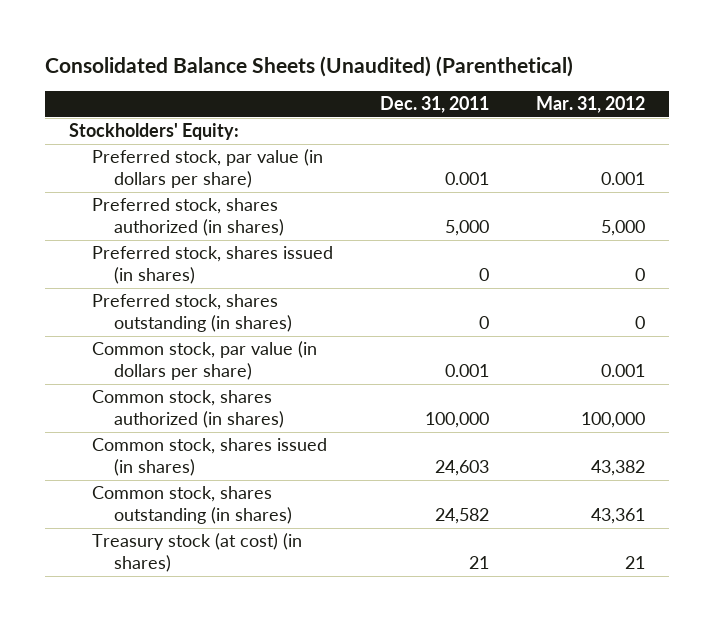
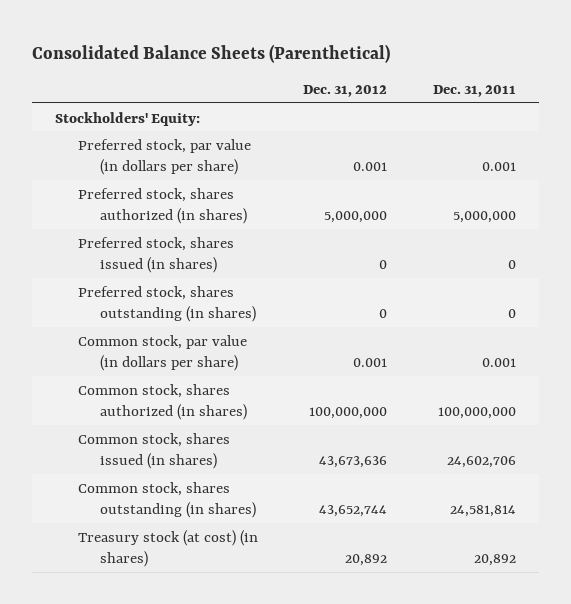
- Consolidated Balance Sheets (Unaudited) (Parenthetical)
+ Consolidated Balance Sheets (Parenthetical)
- | Dec. 31, 2011 | Mar. 31, 2012
+ | Dec. 31, 2012 | Dec. 31, 2011
- Preferred stock, shares authorized (in shares) | 5,000 | 5,000
+ Preferred stock, shares authorized (in shares) | 5,000,000 | 5,000,000
- Common stock, shares authorized (in shares) | 100,000 | 100,000
- Common stock, shares issued (in shares) | 24,603 | 43,382
- Common stock, shares outstanding (in shares) | 24,582 | 43,361
- Treasury stock (at cost) (in shares) | 21 | 21
+ Common stock, shares authorized (in shares) | 100,000,000 | 100,000,000
+ Common stock, shares issued (in shares) | 43,673,636 | 24,602,706
+ Common stock, shares outstanding (in shares) | 43,652,744 | 24,581,814
+ Treasury stock (at cost) (in shares) | 20,892 | 20,892

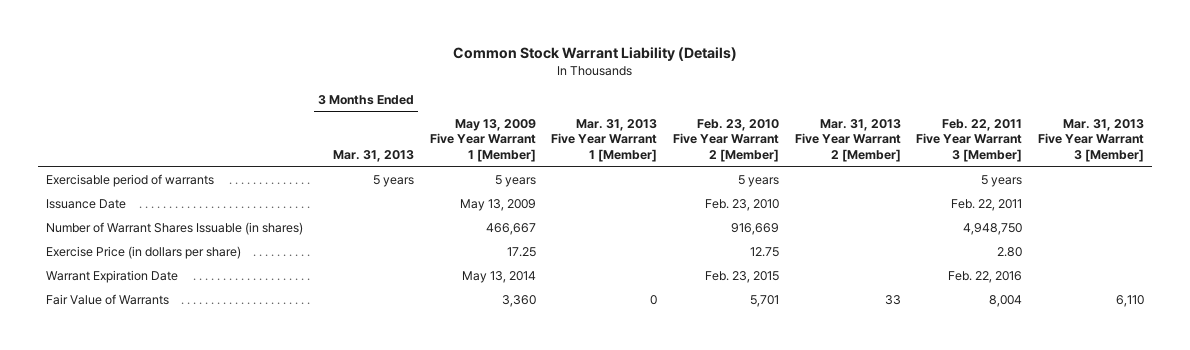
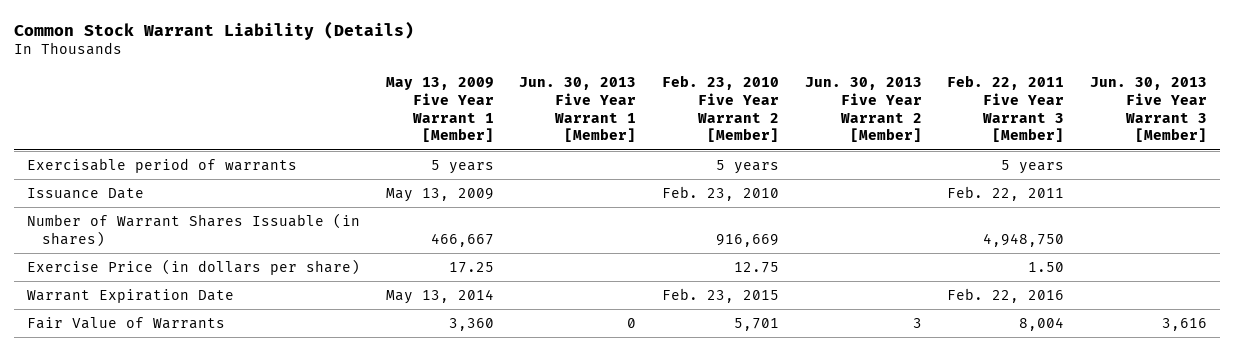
- | 3 Months Ended Mar. 31, 2013 | May 13, 2009 Five Year Warrant 1 [Member] | Mar. 31, 2013 Five Year Warrant 1 [Member] | Feb. 23, 2010 Five Year Warrant 2 [Member] | Mar. 31, 2013 Five Year Warrant 2 [Member] | Feb. 22, 2011 Five Year Warrant 3 [Member] | Mar. 31, 2013 Five Year Warrant 3 [Member]
+ | May 13, 2009 Five Year Warrant 1 [Member] | Jun. 30, 2013 Five Year Warrant 1 [Member] | Feb. 23, 2010 Five Year Warrant 2 [Member] | Jun. 30, 2013 Five Year Warrant 2 [Member] | Feb. 22, 2011 Five Year Warrant 3 [Member] | Jun. 30, 2013 Five Year Warrant 3 [Member]
- Exercise Price (in dollars per share) | | 17.25 | | 12.75 | | 2.80 |
+ Exercise Price (in dollars per share) | 17.25 | | 12.75 | | 1.50 |

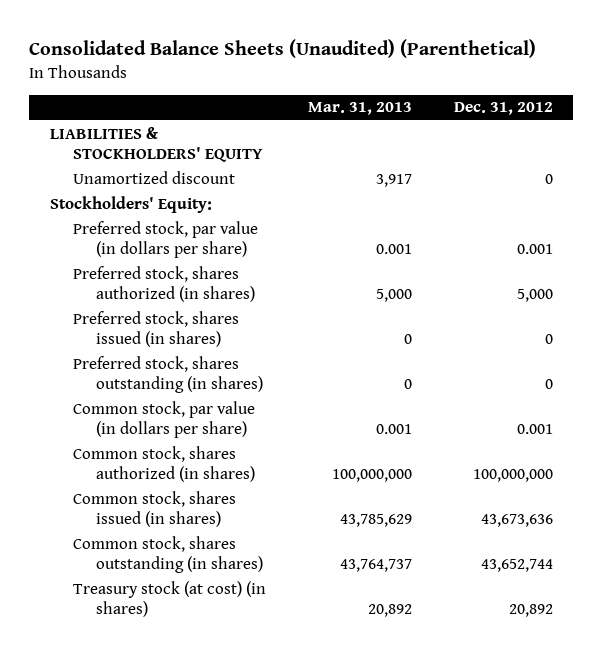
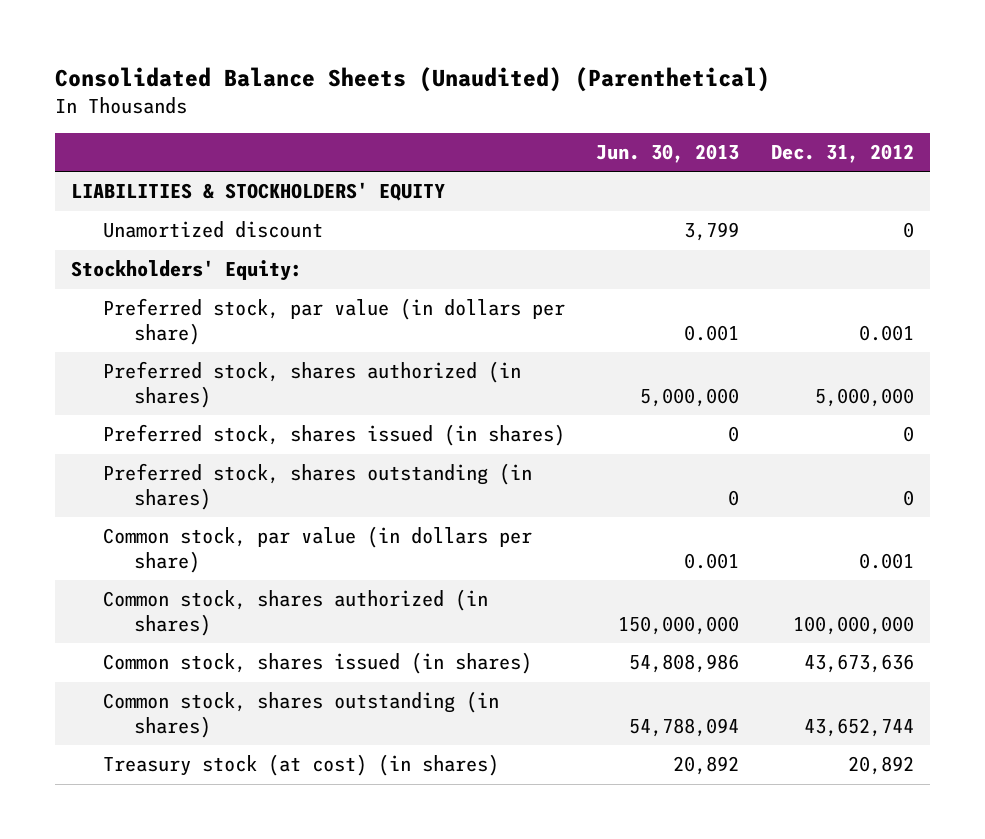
- | Mar. 31, 2013 | Dec. 31, 2012
+ | Jun. 30, 2013 | Dec. 31, 2012
- Preferred stock, shares authorized (in shares) | 5,000 | 5,000
+ Preferred stock, shares authorized (in shares) | 5,000,000 | 5,000,000

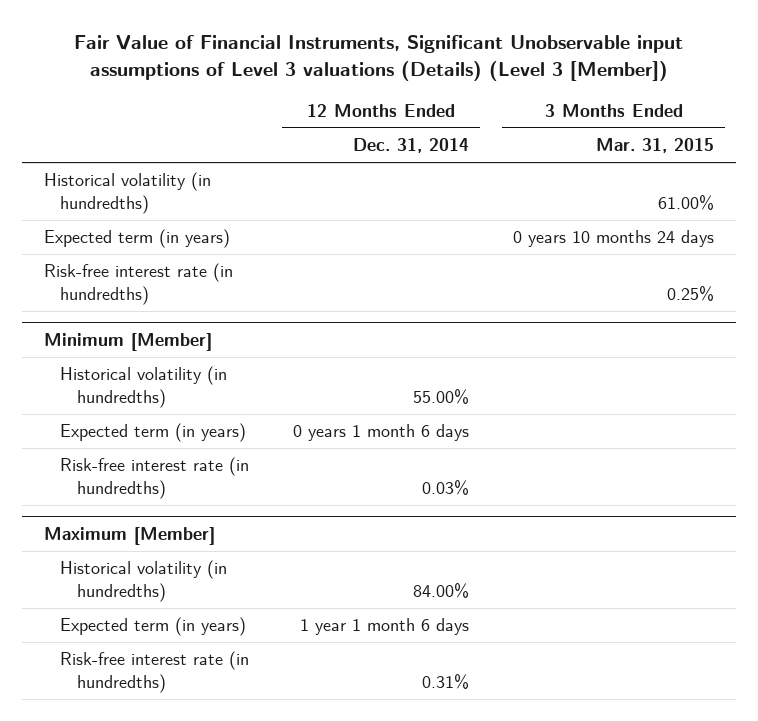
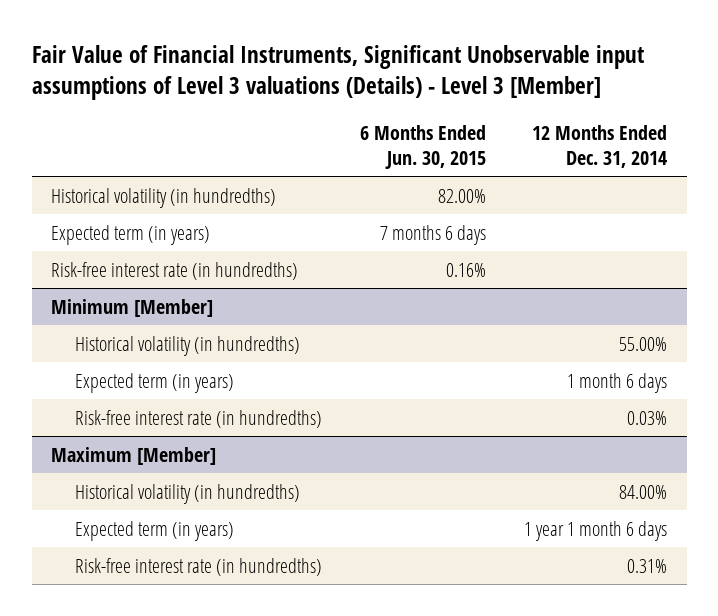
- Fair Value of Financial Instruments, Significant Unobservable input assumptions of Level 3 valuations (Details) (Level 3 [Member])
+ Fair Value of Financial Instruments, Significant Unobservable input assumptions of Level 3 valuations (Details) - Level 3 [Member]
- | 12 Months Ended Dec. 31, 2014 | 3 Months Ended Mar. 31, 2015
+ | 6 Months Ended Jun. 30, 2015 | 12 Months Ended Dec. 31, 2014
@ Minimum [Member]
- Expected term (in years) | 0 years 1 month 6 days |
+ Expected term (in years) | | 1 month 6 days

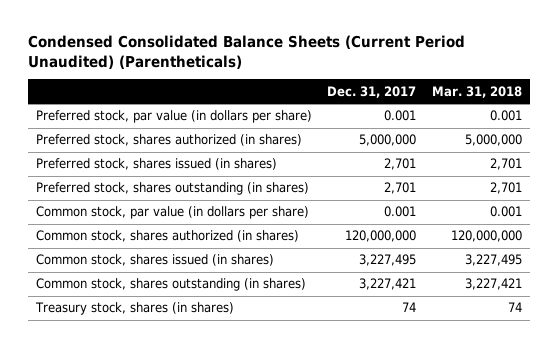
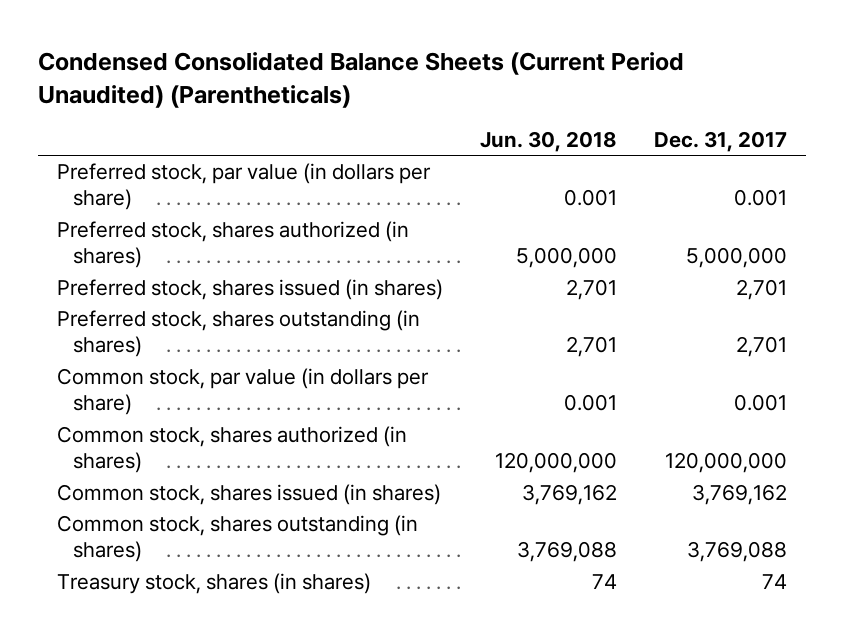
- | Dec. 31, 2017 | Mar. 31, 2018
+ | Jun. 30, 2018 | Dec. 31, 2017
- Common stock, shares issued (in shares) | 3,227,495 | 3,227,495
- Common stock, shares outstanding (in shares) | 3,227,421 | 3,227,421
+ Common stock, shares issued (in shares) | 3,769,162 | 3,769,162
+ Common stock, shares outstanding (in shares) | 3,769,088 | 3,769,088

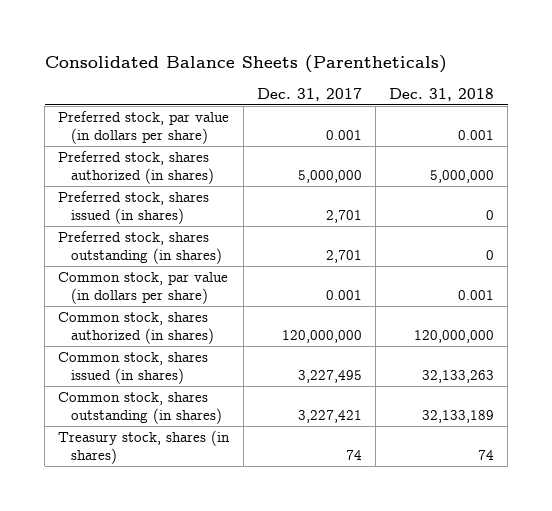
- Condensed Consolidated Balance Sheets (Current Period Unaudited) (Parentheticals)
+ Consolidated Balance Sheets (Parentheticals)
- | Jun. 30, 2018 | Dec. 31, 2017
+ | Dec. 31, 2017 | Dec. 31, 2018
- Common stock, shares issued (in shares) | 3,769,162 | 3,769,162
- Common stock, shares outstanding (in shares) | 3,769,088 | 3,769,088
+ Common stock, shares issued (in shares) | 3,227,495 | 32,133,263
+ Common stock, shares outstanding (in shares) | 3,227,421 | 32,133,189

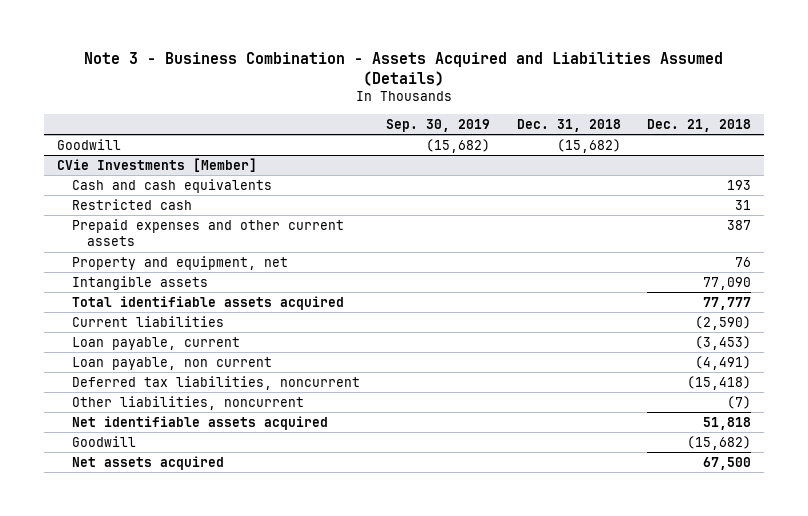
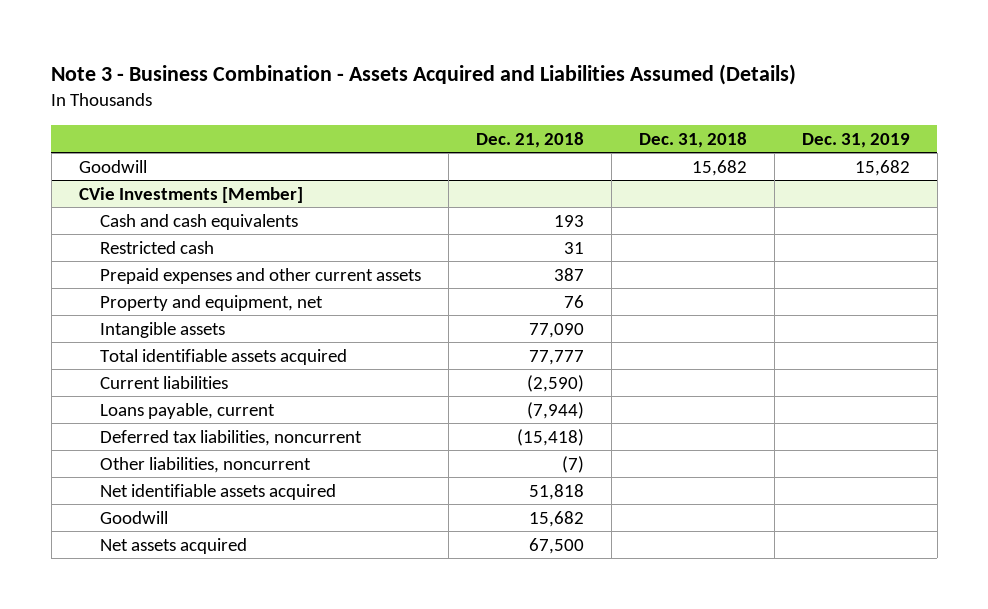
- | Sep. 30, 2019 | Dec. 31, 2018 | Dec. 21, 2018
+ | Dec. 21, 2018 | Dec. 31, 2018 | Dec. 31, 2019
- Goodwill | (15,682) | (15,682) |
+ Goodwill | | 15,682 | 15,682
@ CVie Investments [Member]
- Loan payable, current | | | (3,453)
- Loan payable, non current | | | (4,491)
+ Loans payable, current | (7,944) | |
- Goodwill | | | (15,682)
+ Goodwill | 15,682 | |

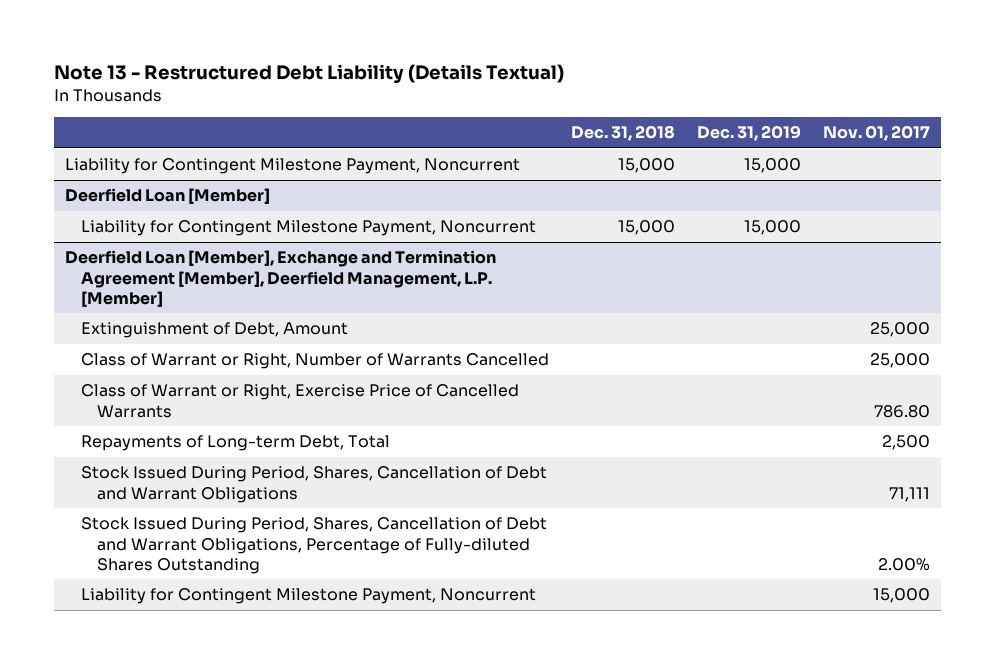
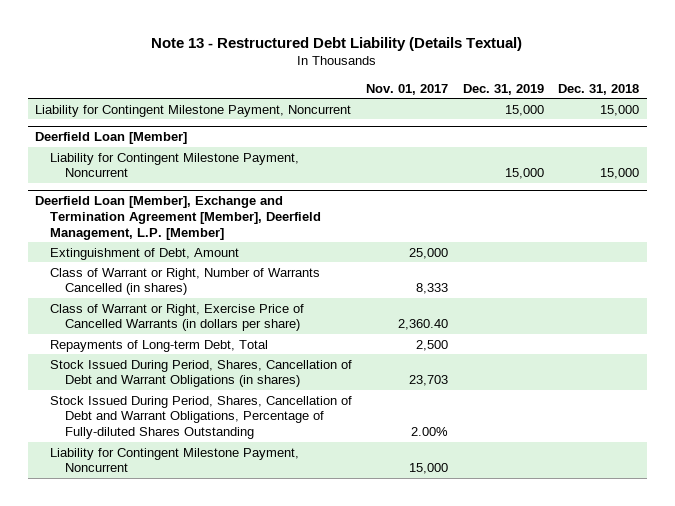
- | Dec. 31, 2018 | Dec. 31, 2019 | Nov. 01, 2017
+ | Nov. 01, 2017 | Dec. 31, 2019 | Dec. 31, 2018
@ Deerfield Loan [Member], Exchange and Termination Agreement [Member], Deerfield Management, L.P. [Member]
- Class of Warrant or Right, Number of Warrants Cancelled | | | 25,000
- Class of Warrant or Right, Exercise Price of Cancelled Warrants | | | 786.80
+ Class of Warrant or Right, Number of Warrants Cancelled (in shares) | 8,333 | |
+ Class of Warrant or Right, Exercise Price of Cancelled Warrants (in dollars per share) | 2,360.40 | |
- Stock Issued During Period, Shares, Cancellation of Debt and Warrant Obligations | | | 71,111
+ Stock Issued During Period, Shares, Cancellation of Debt and Warrant Obligations (in shares) | 23,703 | |

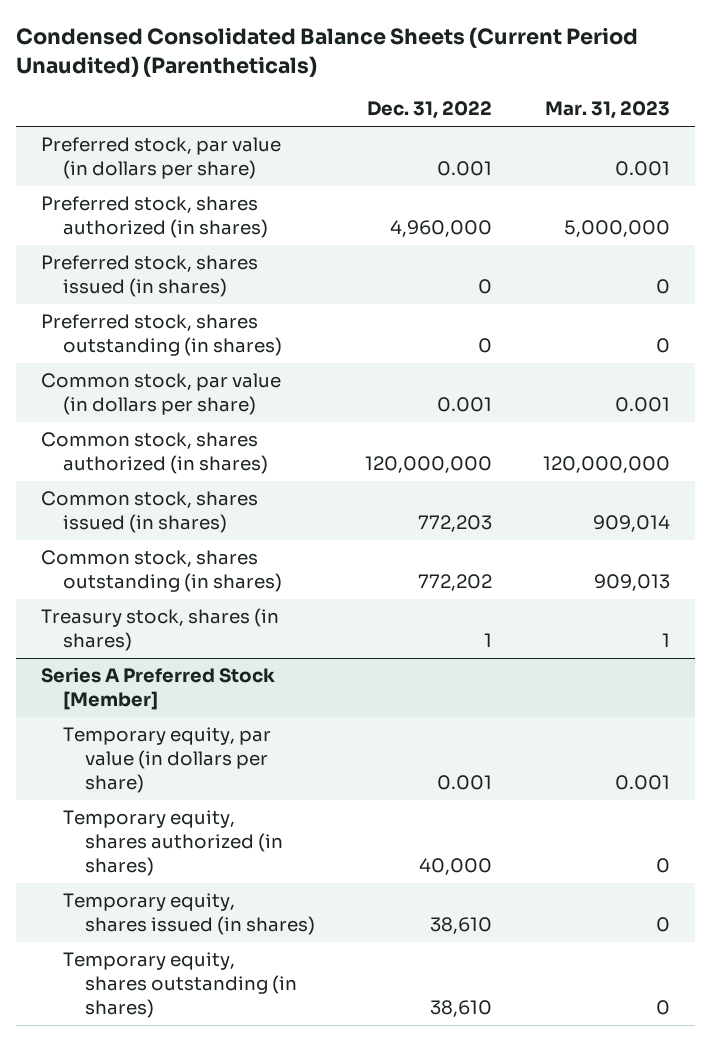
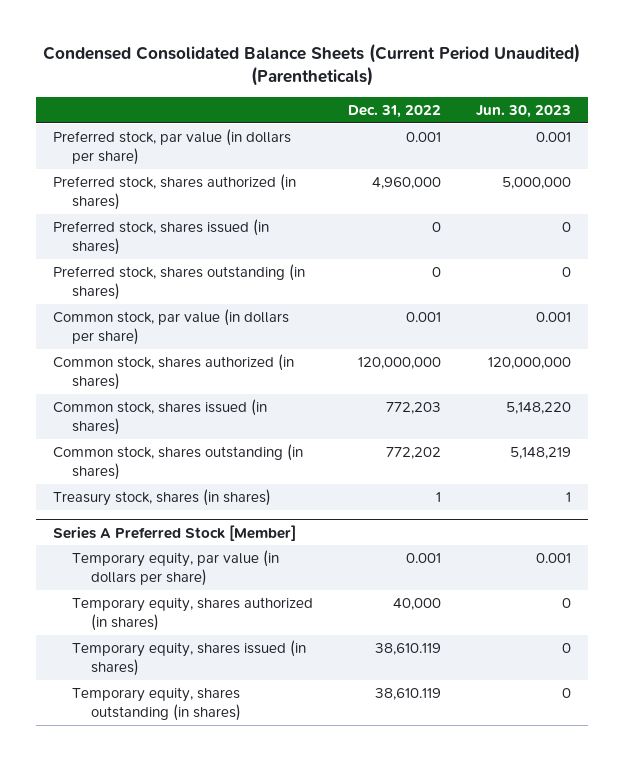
- | Dec. 31, 2022 | Mar. 31, 2023
+ | Dec. 31, 2022 | Jun. 30, 2023
@ Series A Preferred Stock [Member]
- Temporary equity, shares issued (in shares) | 38,610 | 0
- Temporary equity, shares outstanding (in shares) | 38,610 | 0
+ Temporary equity, shares issued (in shares) | 38,610.119 | 0
+ Temporary equity, shares outstanding (in shares) | 38,610.119 | 0

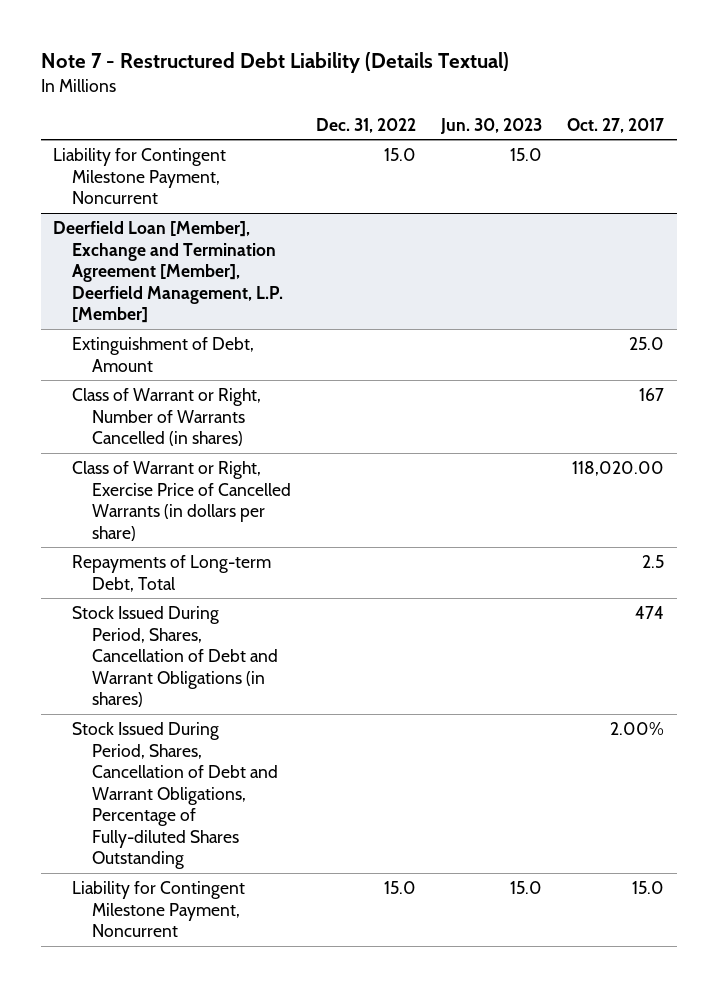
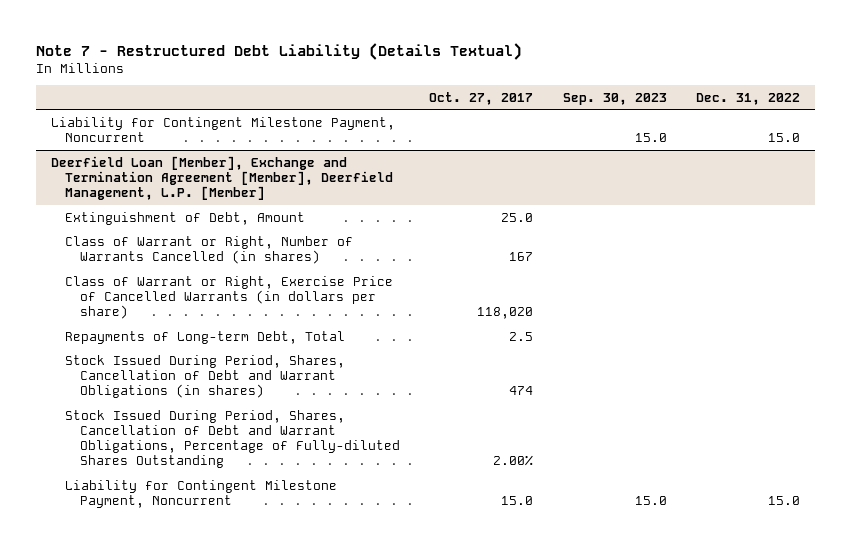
- | Dec. 31, 2022 | Jun. 30, 2023 | Oct. 27, 2017
+ | Oct. 27, 2017 | Sep. 30, 2023 | Dec. 31, 2022
@ Deerfield Loan [Member], Exchange and Termination Agreement [Member], Deerfield Management, L.P. [Member]
- Class of Warrant or Right, Exercise Price of Cancelled Warrants (in dollars per share) | | | 118,020.00
+ Class of Warrant or Right, Exercise Price of Cancelled Warrants (in dollars per share) | 118,020 | |

